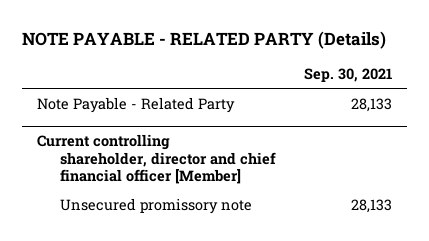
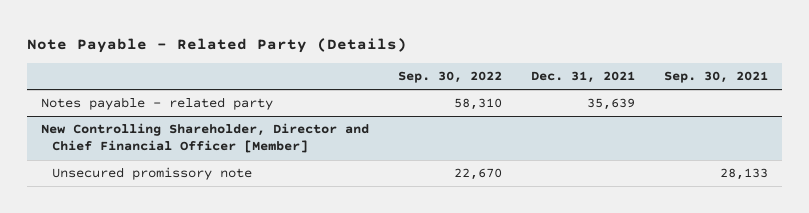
- NOTE PAYABLE - RELATED PARTY (Details)
+ Note Payable - Related Party (Details)
- | Sep. 30, 2021
+ | Sep. 30, 2022 | Dec. 31, 2021 | Sep. 30, 2021
- Note Payable - Related Party | 28,133
- Current controlling shareholder, director and chief financial officer [Member]
+ Notes payable - related party | 58,310 | 35,639 |
+ New Controlling Shareholder, Director and Chief Financial Officer [Member]

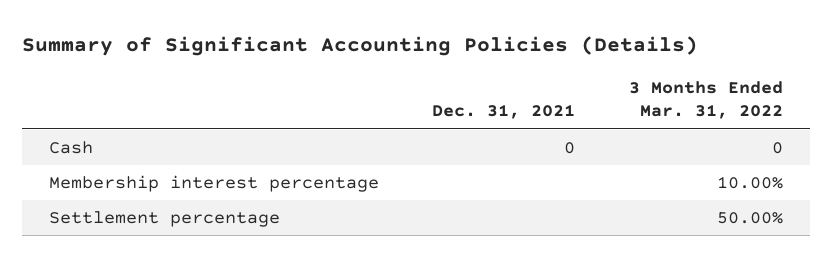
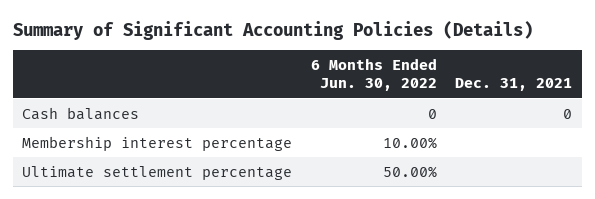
- | Dec. 31, 2021 | 3 Months Ended Mar. 31, 2022
+ | 6 Months Ended Jun. 30, 2022 | Dec. 31, 2021
- Cash | 0 | 0
+ Cash balances | 0 | 0
- Settlement percentage | | 50.00%
+ Ultimate settlement percentage | 50.00% |

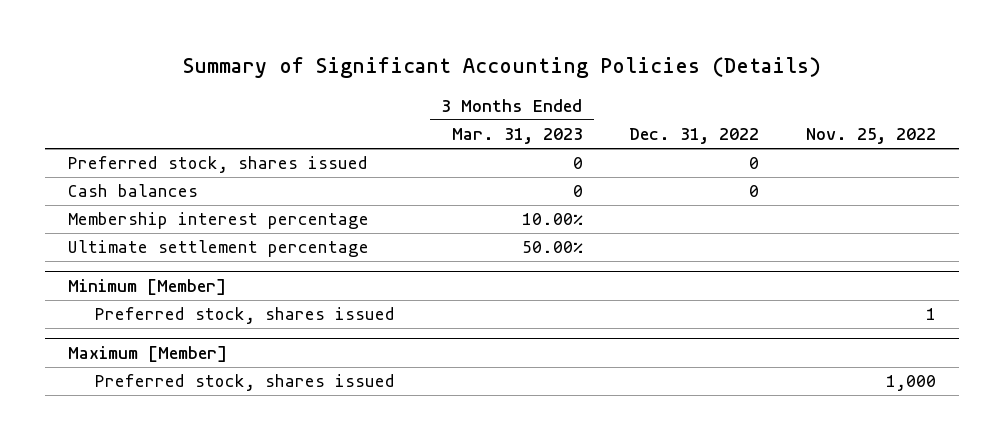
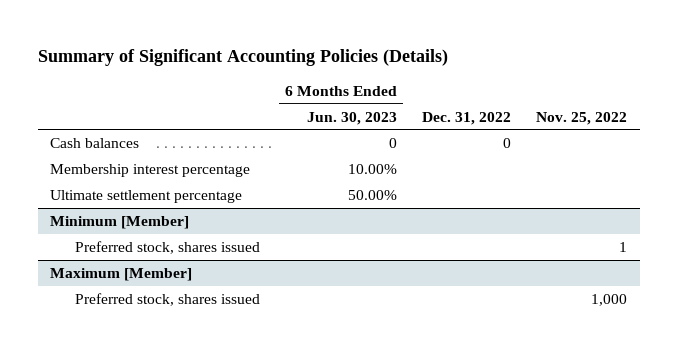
- | 3 Months Ended Mar. 31, 2023 | Dec. 31, 2022 | Nov. 25, 2022
+ | 6 Months Ended Jun. 30, 2023 | Dec. 31, 2022 | Nov. 25, 2022
- Preferred stock, shares issued | 0 | 0 |

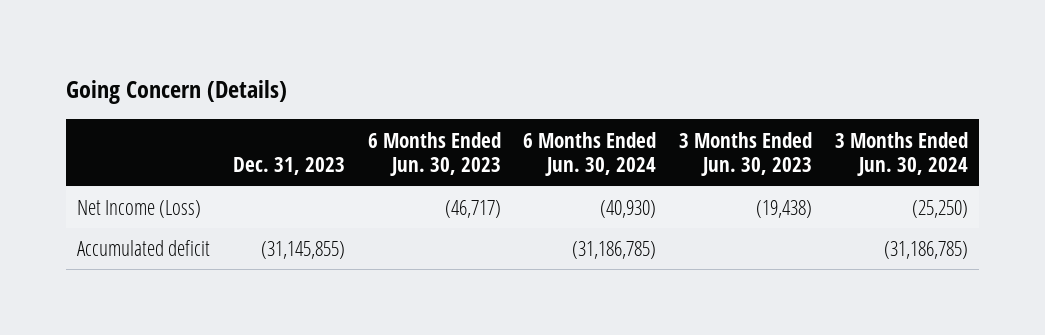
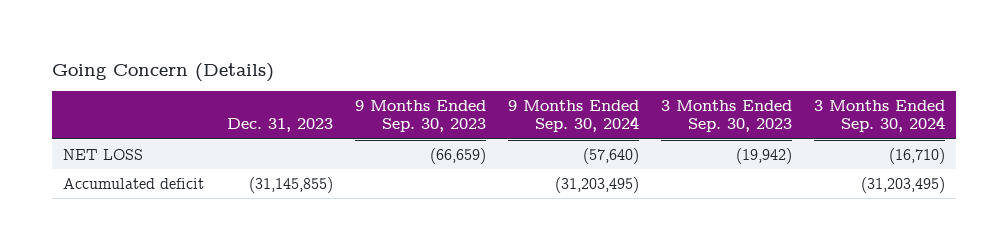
- | Dec. 31, 2023 | 6 Months Ended Jun. 30, 2023 | 6 Months Ended Jun. 30, 2024 | 3 Months Ended Jun. 30, 2023 | 3 Months Ended Jun. 30, 2024
+ | Dec. 31, 2023 | 9 Months Ended Sep. 30, 2023 | 9 Months Ended Sep. 30, 2024 | 3 Months Ended Sep. 30, 2023 | 3 Months Ended Sep. 30, 2024
- Net Income (Loss) | | (46,717) | (40,930) | (19,438) | (25,250)
+ NET LOSS | | (66,659) | (57,640) | (19,942) | (16,710)

